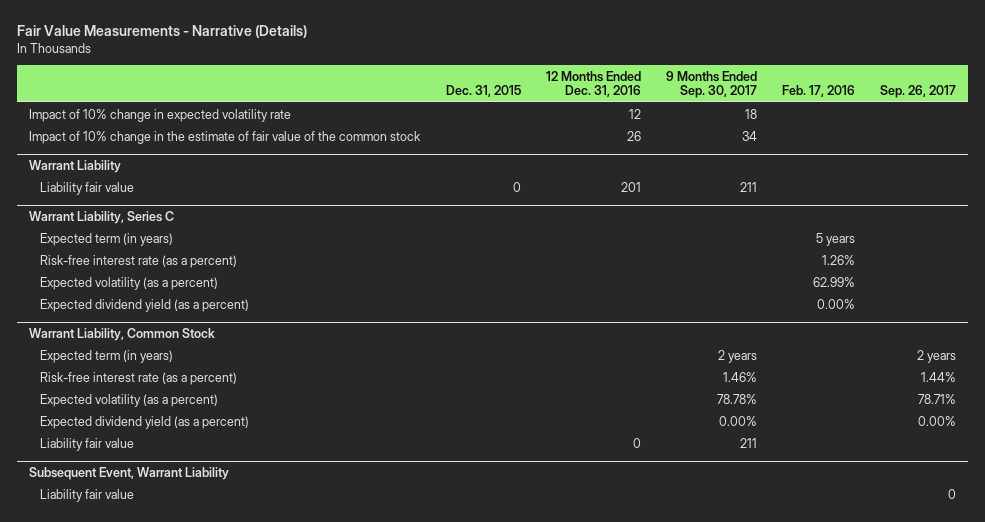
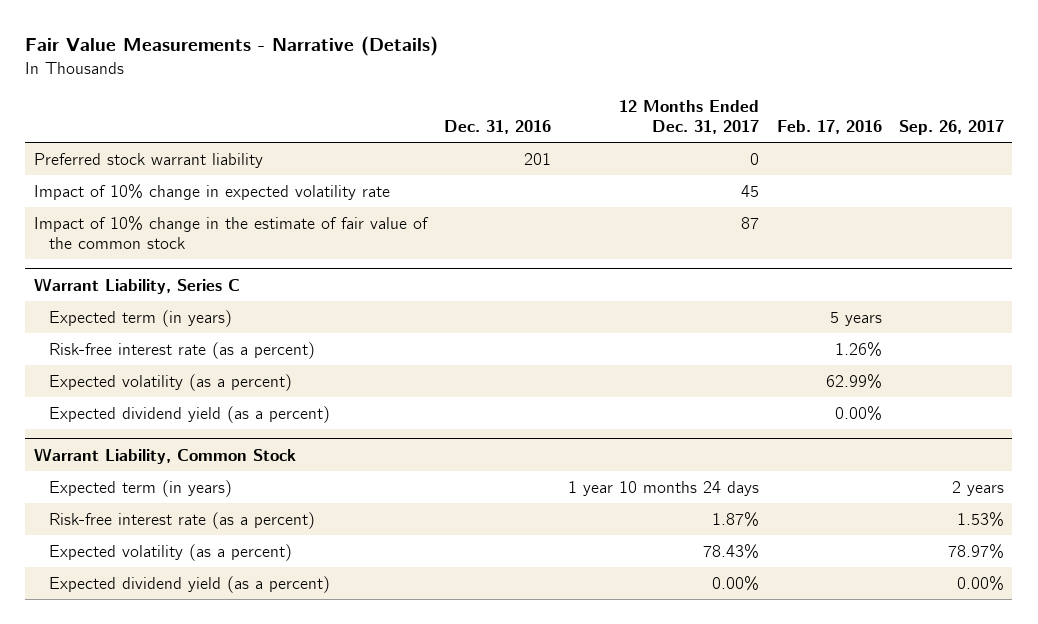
- | Dec. 31, 2015 | 12 Months Ended Dec. 31, 2016 | 9 Months Ended Sep. 30, 2017 | Feb. 17, 2016 | Sep. 26, 2017
+ | Dec. 31, 2016 | 12 Months Ended Dec. 31, 2017 | Feb. 17, 2016 | Sep. 26, 2017
+ Preferred stock warrant liability | 201 | 0 | |
- Warrant Liability
- Liability fair value | 0 | 201 | 211 | |
@ Warrant Liability, Common Stock
- Risk-free interest rate (as a percent) | | | 1.46% | | 1.44%
- Expected volatility (as a percent) | | | 78.78% | | 78.71%
+ Risk-free interest rate (as a percent) | | 1.87% | | 1.53%
+ Expected volatility (as a percent) | | 78.43% | | 78.97%
- Liability fair value | | 0 | 211 | |
- Subsequent Event, Warrant Liability
- Liability fair value | | | | | 0

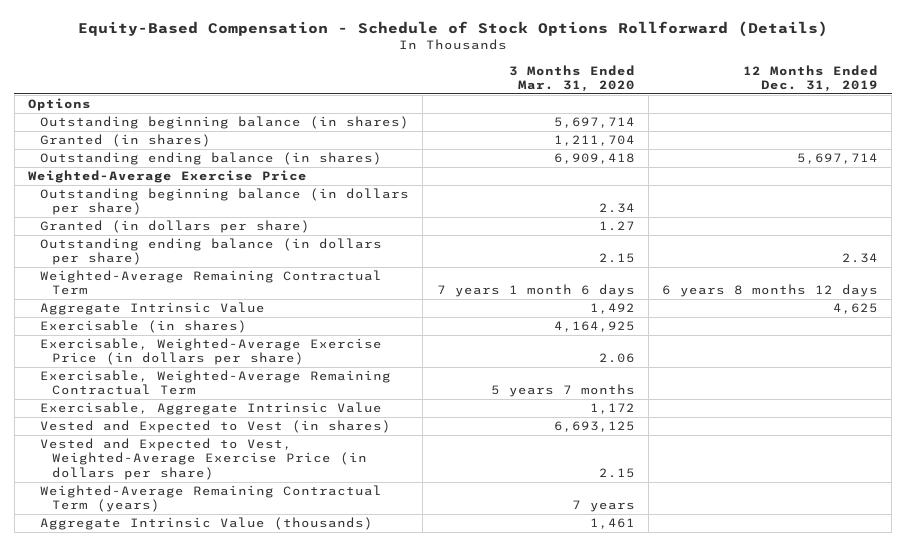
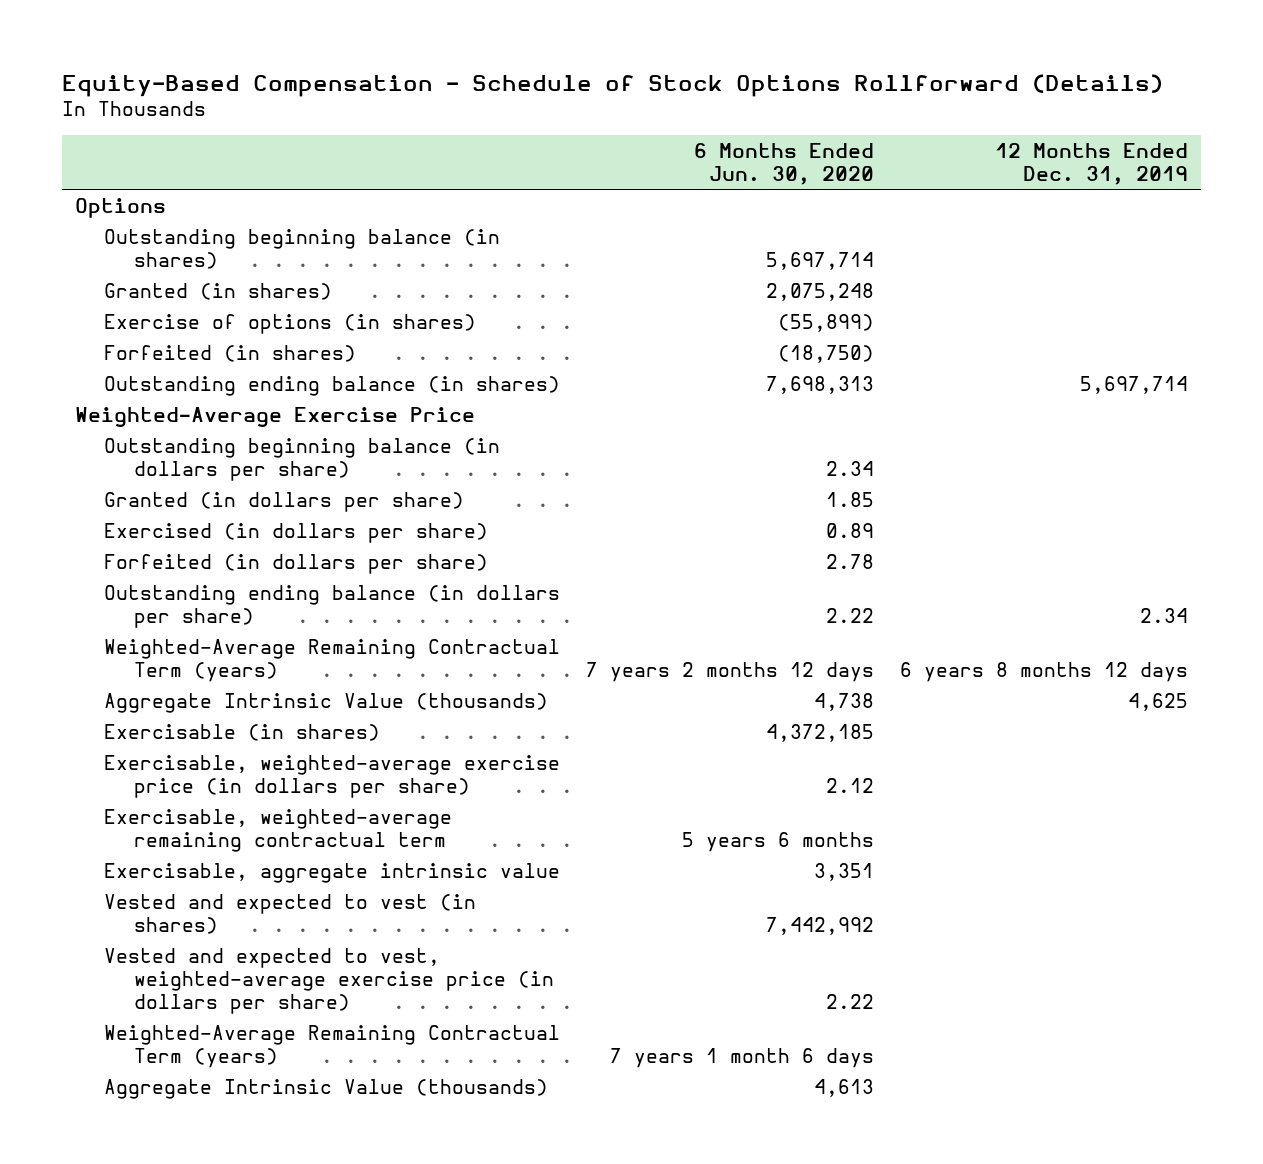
- | 3 Months Ended Mar. 31, 2020 | 12 Months Ended Dec. 31, 2019
+ | 6 Months Ended Jun. 30, 2020 | 12 Months Ended Dec. 31, 2019
+ Exercise of options (in shares) | (55,899) |
+ Forfeited (in shares) | (18,750) |
+ Exercised (in dollars per share) | 0.89 |
+ Forfeited (in dollars per share) | 2.78 |
- Weighted-Average Remaining Contractual Term | 7 years 1 month 6 days | 6 years 8 months 12 days
- Aggregate Intrinsic Value | 1,492 | 4,625
+ Weighted-Average Remaining Contractual Term (years) | 7 years 2 months 12 days | 6 years 8 months 12 days
+ Aggregate Intrinsic Value (thousands) | 4,738 | 4,625
- Exercisable, Weighted-Average Exercise Price (in dollars per share) | 2.06 |
- Exercisable, Weighted-Average Remaining Contractual Term | 5 years 7 months |
- Exercisable, Aggregate Intrinsic Value | 1,172 |
- Vested and Expected to Vest (in shares) | 6,693,125 |
- Vested and Expected to Vest, Weighted-Average Exercise Price (in dollars per share) | 2.15 |
+ Exercisable, weighted-average exercise price (in dollars per share) | 2.12 |
+ Exercisable, weighted-average remaining contractual term | 5 years 6 months |
+ Exercisable, aggregate intrinsic value | 3,351 |
+ Vested and expected to vest (in shares) | 7,442,992 |
+ Vested and expected to vest, weighted-average exercise price (in dollars per share) | 2.22 |

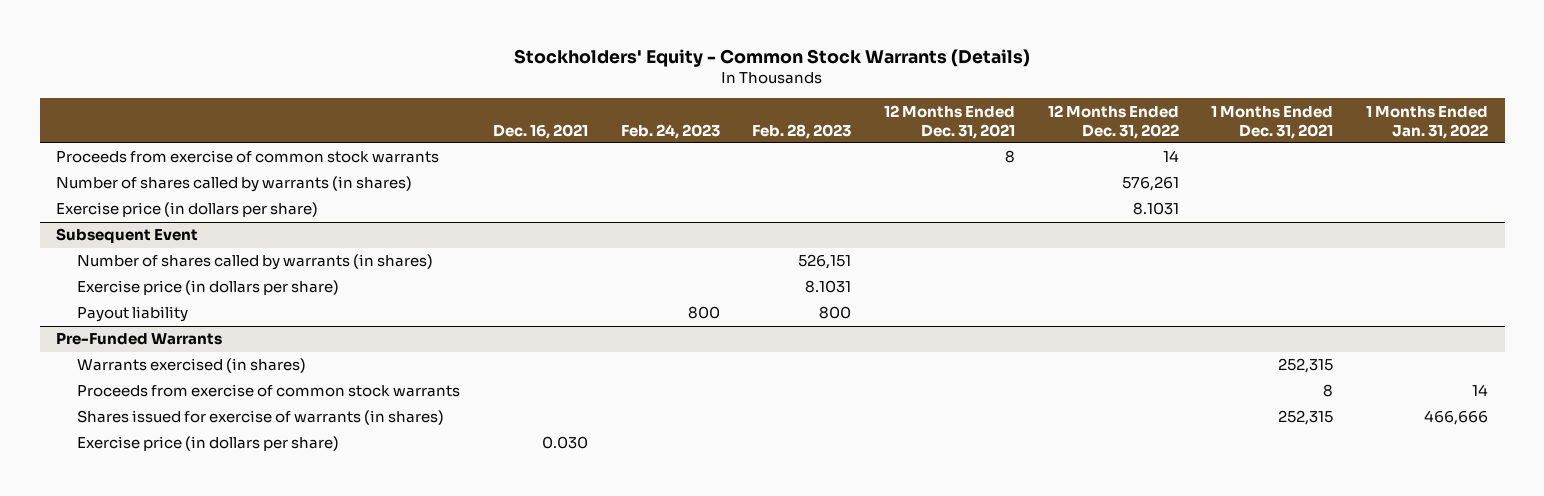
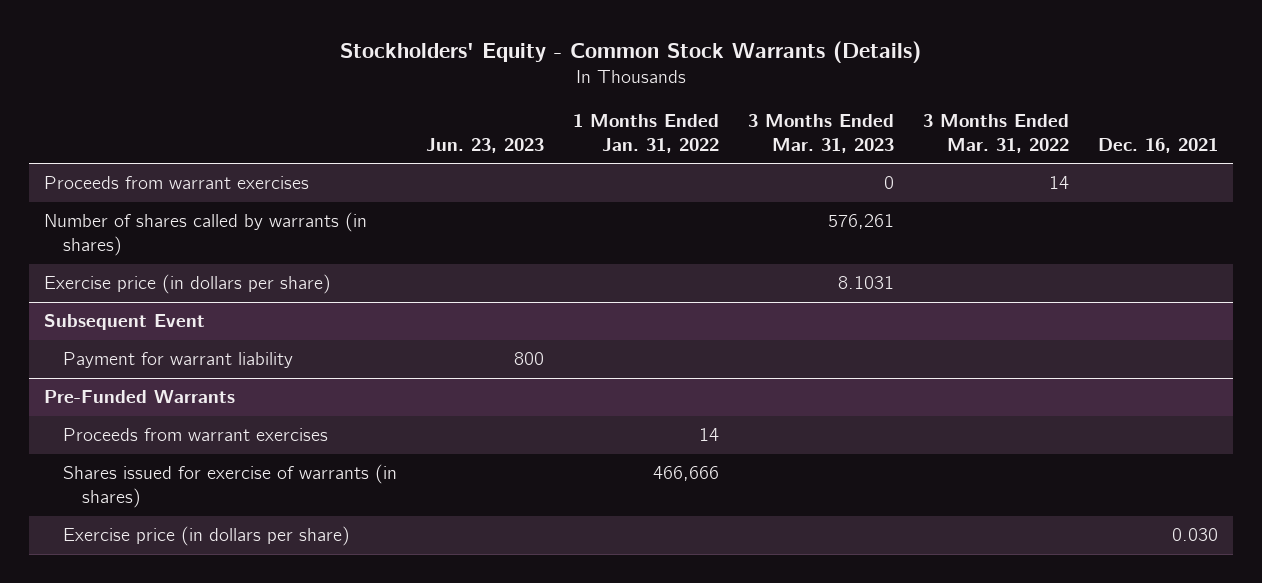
- | Dec. 16, 2021 | Feb. 24, 2023 | Feb. 28, 2023 | 12 Months Ended Dec. 31, 2021 | 12 Months Ended Dec. 31, 2022 | 1 Months Ended Dec. 31, 2021 | 1 Months Ended Jan. 31, 2022
+ | Jun. 23, 2023 | 1 Months Ended Jan. 31, 2022 | 3 Months Ended Mar. 31, 2023 | 3 Months Ended Mar. 31, 2022 | Dec. 16, 2021
- Proceeds from exercise of common stock warrants | | | | 8 | 14 | |
+ Proceeds from warrant exercises | | | 0 | 14 |
@ Subsequent Event
- Number of shares called by warrants (in shares) | | | 526,151 | | | |
- Exercise price (in dollars per share) | | | 8.1031 | | | |
- Payout liability | | 800 | 800 | | | |
+ Payment for warrant liability | 800 | | | |
@ Pre-Funded Warrants
- Warrants exercised (in shares) | | | | | | 252,315 |
- Proceeds from exercise of common stock warrants | | | | | | 8 | 14
+ Proceeds from warrant exercises | | 14 | | |

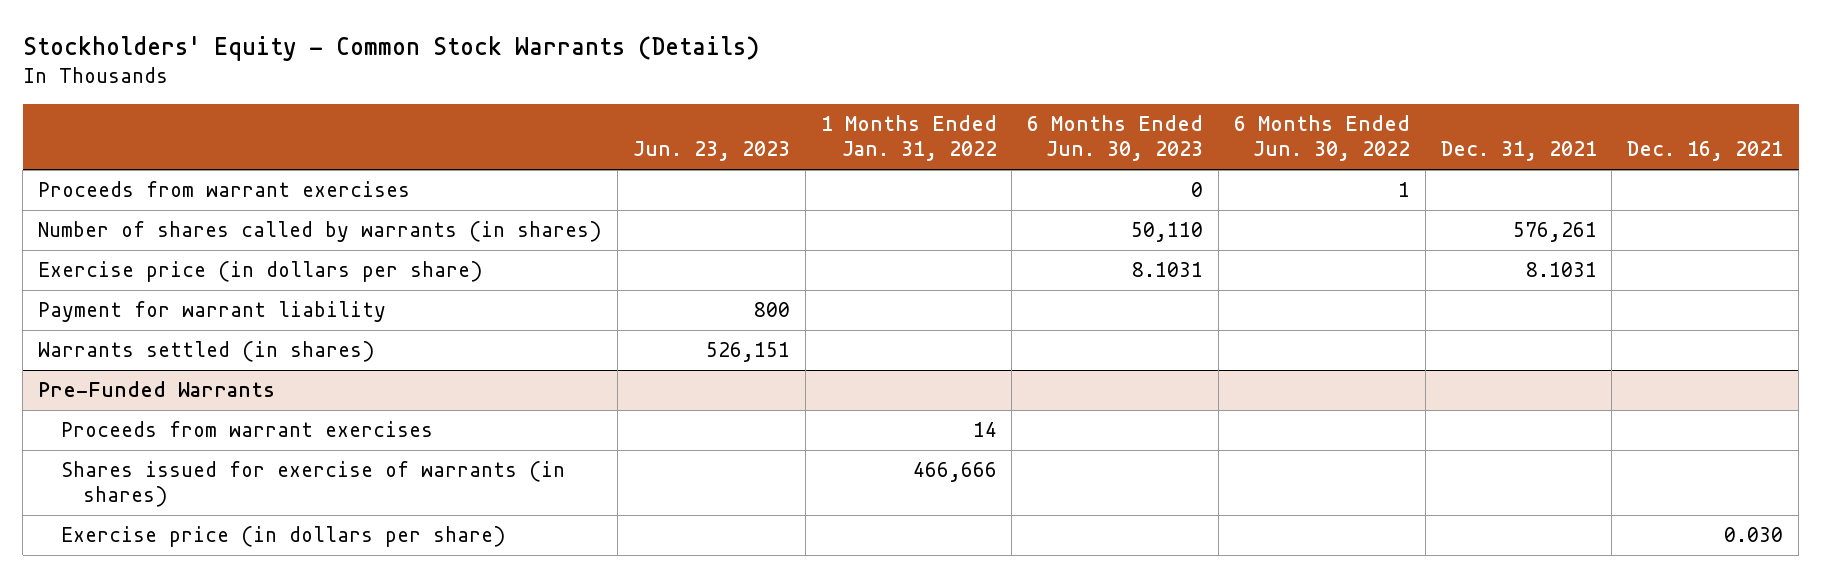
- | Jun. 23, 2023 | 1 Months Ended Jan. 31, 2022 | 3 Months Ended Mar. 31, 2023 | 3 Months Ended Mar. 31, 2022 | Dec. 16, 2021
+ | Jun. 23, 2023 | 1 Months Ended Jan. 31, 2022 | 6 Months Ended Jun. 30, 2023 | 6 Months Ended Jun. 30, 2022 | Dec. 31, 2021 | Dec. 16, 2021
- Subsequent Event
- Payment for warrant liability | 800 | | | |
+ Payment for warrant liability | 800 | | | | |
+ Warrants settled (in shares) | 526,151 | | | | |

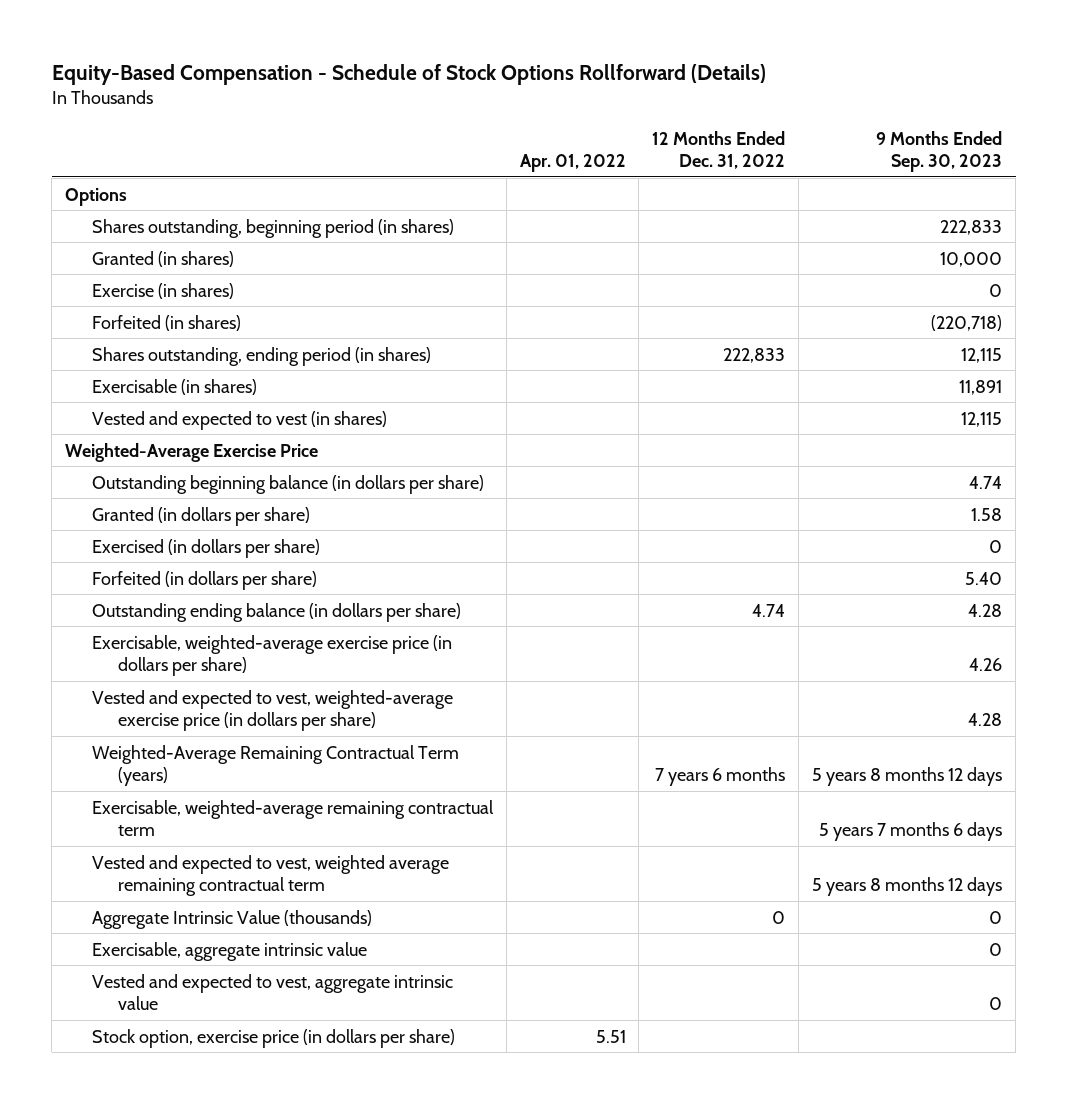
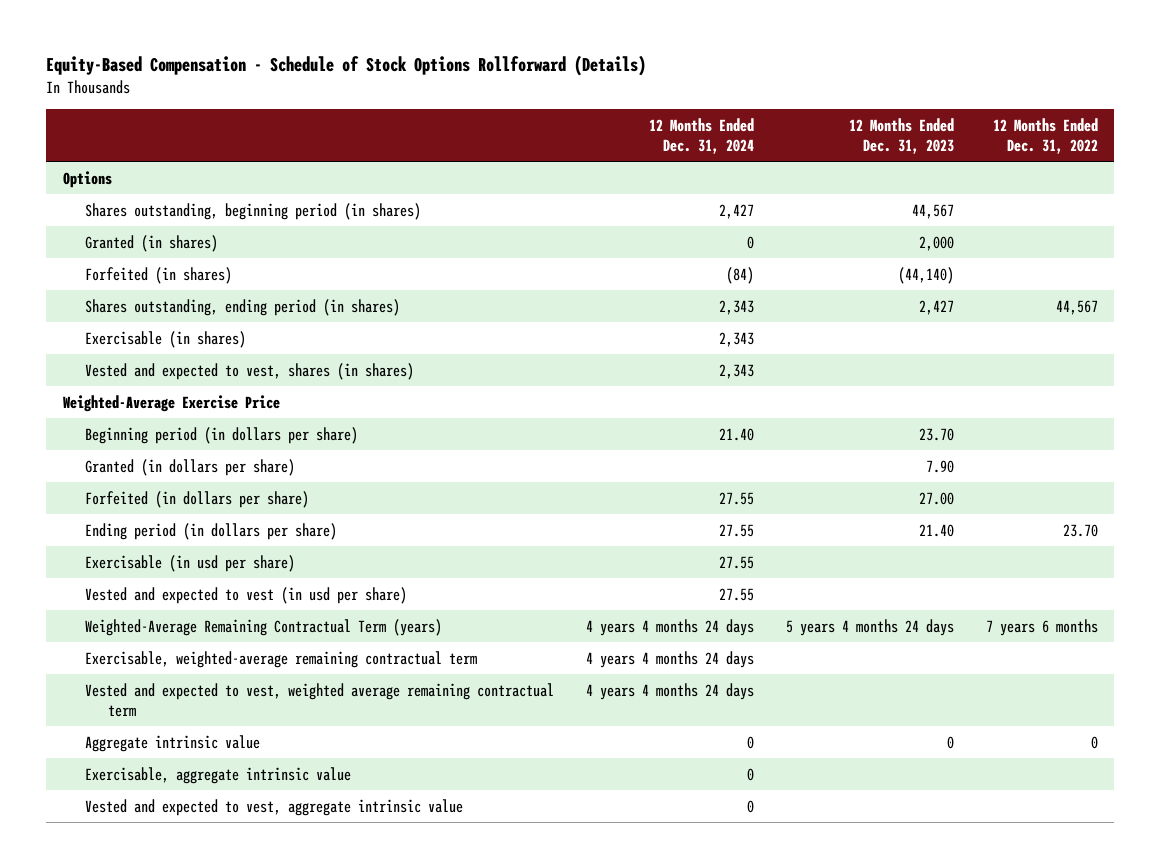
- | Apr. 01, 2022 | 12 Months Ended Dec. 31, 2022 | 9 Months Ended Sep. 30, 2023
+ | 12 Months Ended Dec. 31, 2024 | 12 Months Ended Dec. 31, 2023 | 12 Months Ended Dec. 31, 2022
- Exercise (in shares) | | | 0
- Shares outstanding, ending period (in shares) | | 222,833 | 12,115
+ Shares outstanding, ending period (in shares) | 2,343 | 2,427 | 44,567
- Vested and expected to vest (in shares) | | | 12,115
+ Vested and expected to vest, shares (in shares) | 2,343 | |
- Outstanding beginning balance (in dollars per share) | | | 4.74
+ Beginning period (in dollars per share) | 21.40 | 23.70 |
- Exercised (in dollars per share) | | | 0
- Outstanding ending balance (in dollars per share) | | 4.74 | 4.28
- Exercisable, weighted-average exercise price (in dollars per share) | | | 4.26
- Vested and expected to vest, weighted-average exercise price (in dollars per share) | | | 4.28
+ Ending period (in dollars per share) | 27.55 | 21.40 | 23.70
+ Exercisable (in usd per share) | 27.55 | |
+ Vested and expected to vest (in usd per share) | 27.55 | |
- Aggregate Intrinsic Value (thousands) | | 0 | 0
+ Aggregate intrinsic value | 0 | 0 | 0
- Stock option, exercise price (in dollars per share) | 5.51 | |

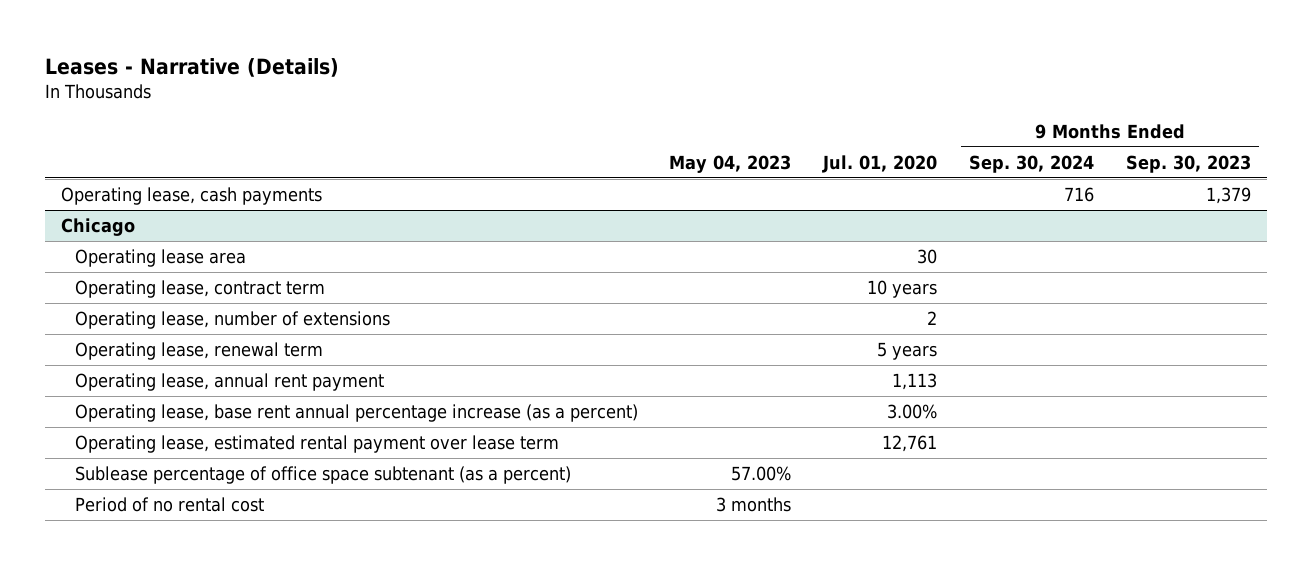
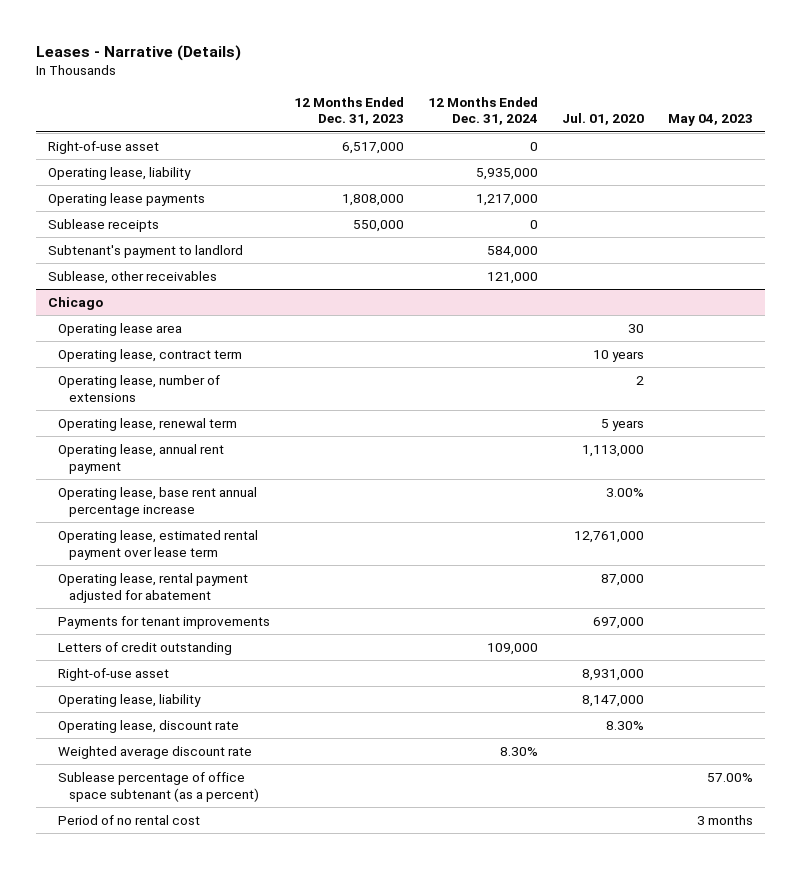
- | May 04, 2023 | Jul. 01, 2020 | 9 Months Ended Sep. 30, 2024 | 9 Months Ended Sep. 30, 2023
+ | 12 Months Ended Dec. 31, 2023 | 12 Months Ended Dec. 31, 2024 | Jul. 01, 2020 | May 04, 2023
- Operating lease, cash payments | | | 716 | 1,379
+ Right-of-use asset | 6,517,000 | 0 | |
+ Operating lease, liability | | 5,935,000 | |
+ Operating lease payments | 1,808,000 | 1,217,000 | |
+ Sublease receipts | 550,000 | 0 | |
+ Subtenant's payment to landlord | | 584,000 | |
+ Sublease, other receivables | | 121,000 | |
@ Chicago
- Operating lease, annual rent payment | | 1,113 | |
- Operating lease, base rent annual percentage increase (as a percent) | | 3.00% | |
- Operating lease, estimated rental payment over lease term | | 12,761 | |
+ Operating lease, annual rent payment | | | 1,113,000 |
+ Operating lease, base rent annual percentage increase | | | 3.00% |
+ Operating lease, estimated rental payment over lease term | | | 12,761,000 |
+ Operating lease, rental payment adjusted for abatement | | | 87,000 |
+ Payments for tenant improvements | | | 697,000 |
+ Letters of credit outstanding | | 109,000 | |
+ Right-of-use asset | | | 8,931,000 |
+ Operating lease, liability | | | 8,147,000 |
+ Operating lease, discount rate | | | 8.30% |
+ Weighted average discount rate | | 8.30% | |

